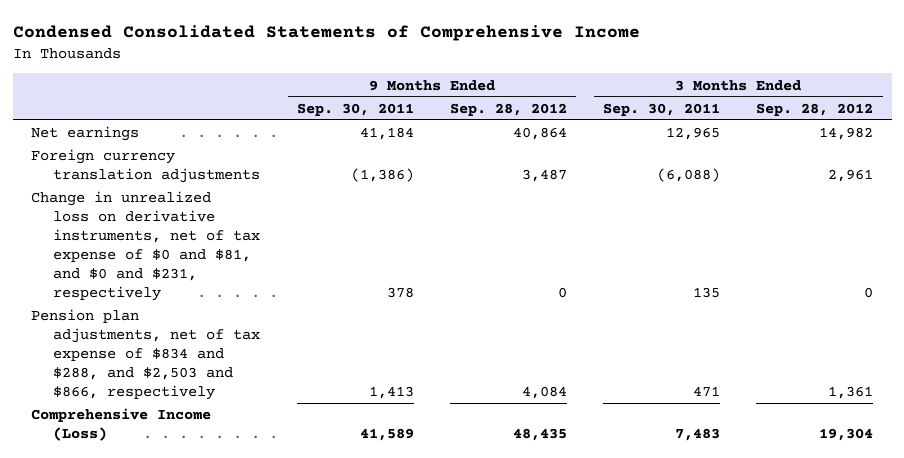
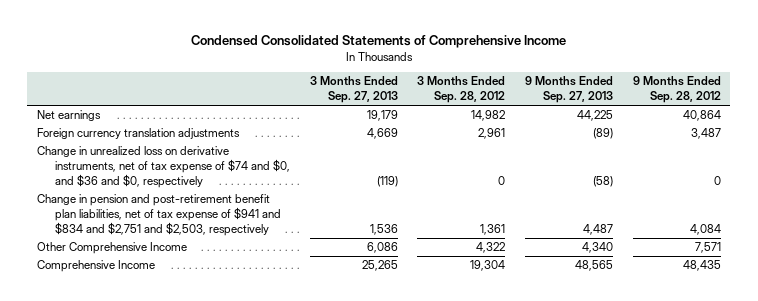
- | 9 Months Ended Sep. 30, 2011 | 9 Months Ended Sep. 28, 2012 | 3 Months Ended Sep. 30, 2011 | 3 Months Ended Sep. 28, 2012
+ | 3 Months Ended Sep. 27, 2013 | 3 Months Ended Sep. 28, 2012 | 9 Months Ended Sep. 27, 2013 | 9 Months Ended Sep. 28, 2012
- Change in unrealized loss on derivative instruments, net of tax expense of $0 and $81, and $0 and $231, respectively | 378 | 0 | 135 | 0
- Pension plan adjustments, net of tax expense of $834 and $288, and $2,503 and $866, respectively | 1,413 | 4,084 | 471 | 1,361
- Comprehensive Income (Loss) | 41,589 | 48,435 | 7,483 | 19,304
+ Change in unrealized loss on derivative instruments, net of tax expense of $74 and $0, and $36 and $0, respectively | (119) | 0 | (58) | 0
+ Change in pension and post-retirement benefit plan liabilities, net of tax expense of $941 and $834 and $2,751 and $2,503, respectively | 1,536 | 1,361 | 4,487 | 4,084
+ Other Comprehensive Income | 6,086 | 4,322 | 4,340 | 7,571
+ Comprehensive Income | 25,265 | 19,304 | 48,565 | 48,435

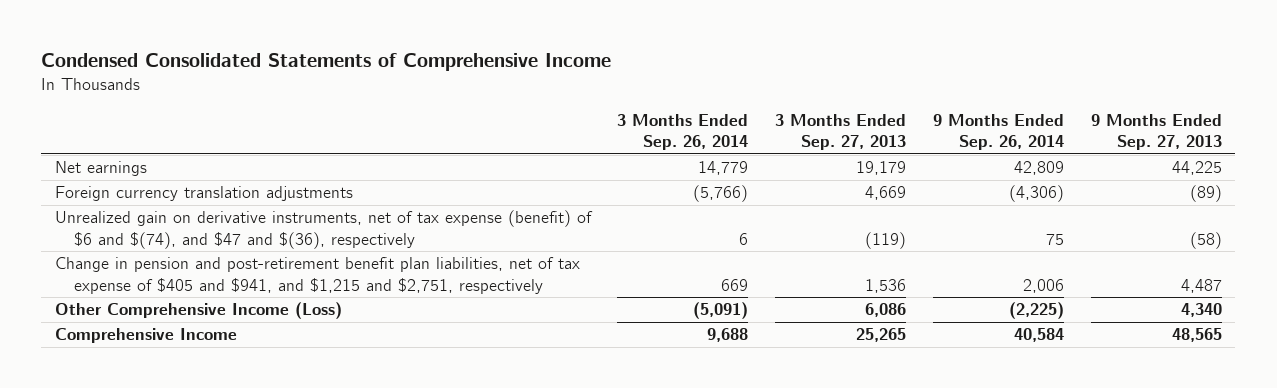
- | 3 Months Ended Sep. 27, 2013 | 3 Months Ended Sep. 28, 2012 | 9 Months Ended Sep. 27, 2013 | 9 Months Ended Sep. 28, 2012
+ | 3 Months Ended Sep. 26, 2014 | 3 Months Ended Sep. 27, 2013 | 9 Months Ended Sep. 26, 2014 | 9 Months Ended Sep. 27, 2013
- Change in unrealized loss on derivative instruments, net of tax expense of $74 and $0, and $36 and $0, respectively | (119) | 0 | (58) | 0
- Change in pension and post-retirement benefit plan liabilities, net of tax expense of $941 and $834 and $2,751 and $2,503, respectively | 1,536 | 1,361 | 4,487 | 4,084
- Other Comprehensive Income | 6,086 | 4,322 | 4,340 | 7,571
+ Unrealized gain on derivative instruments, net of tax expense (benefit) of $6 and $(74), and $47 and $(36), respectively | 6 | (119) | 75 | (58)
+ Change in pension and post-retirement benefit plan liabilities, net of tax expense of $405 and $941, and $1,215 and $2,751, respectively | 669 | 1,536 | 2,006 | 4,487
+ Other Comprehensive Income (Loss) | (5,091) | 6,086 | (2,225) | 4,340

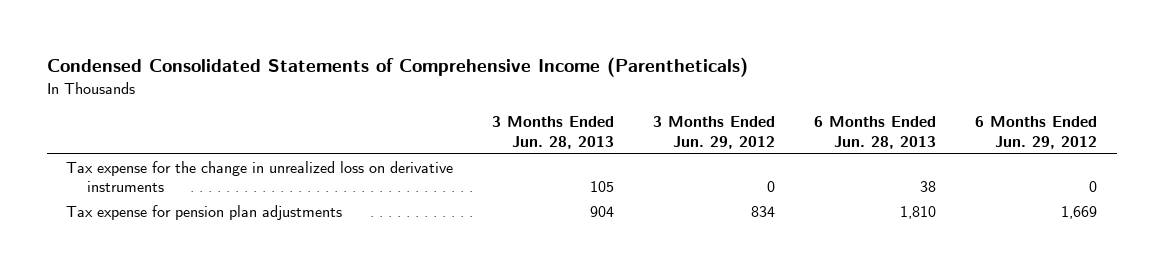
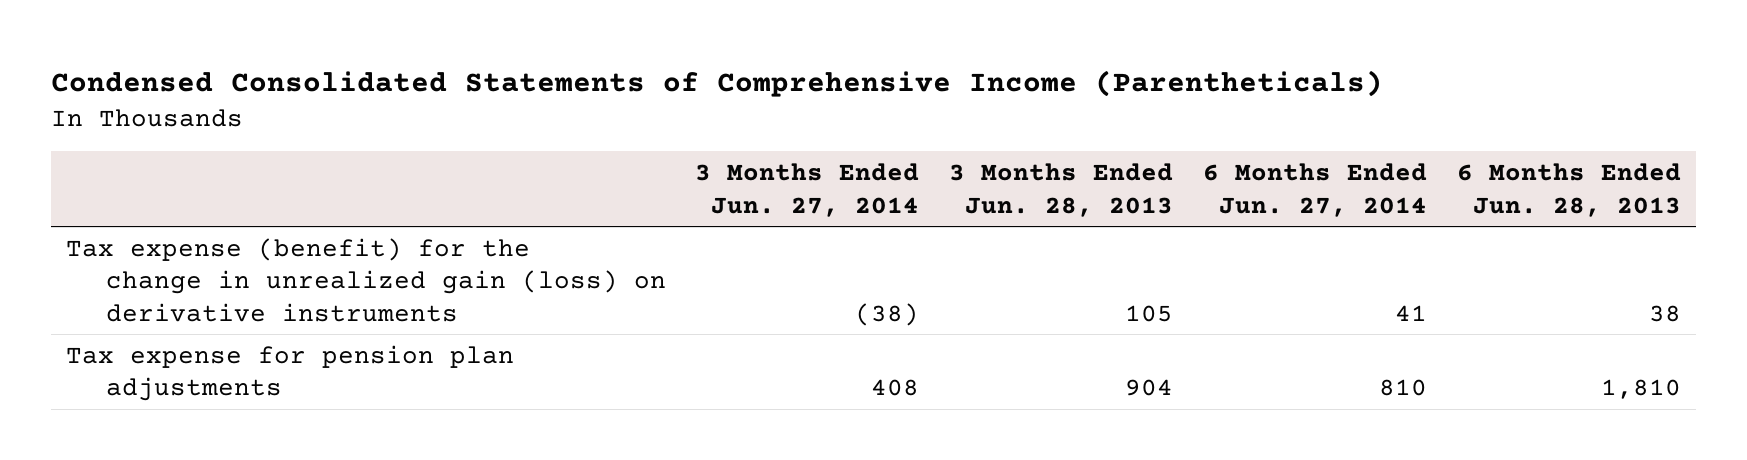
- | 3 Months Ended Jun. 28, 2013 | 3 Months Ended Jun. 29, 2012 | 6 Months Ended Jun. 28, 2013 | 6 Months Ended Jun. 29, 2012
+ | 3 Months Ended Jun. 27, 2014 | 3 Months Ended Jun. 28, 2013 | 6 Months Ended Jun. 27, 2014 | 6 Months Ended Jun. 28, 2013
- Tax expense for the change in unrealized loss on derivative instruments | 105 | 0 | 38 | 0
+ Tax expense (benefit) for the change in unrealized gain (loss) on derivative instruments | (38) | 105 | 41 | 38

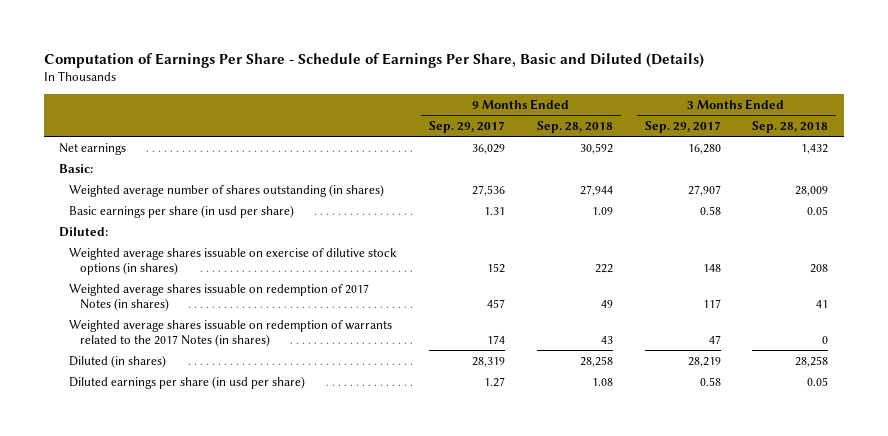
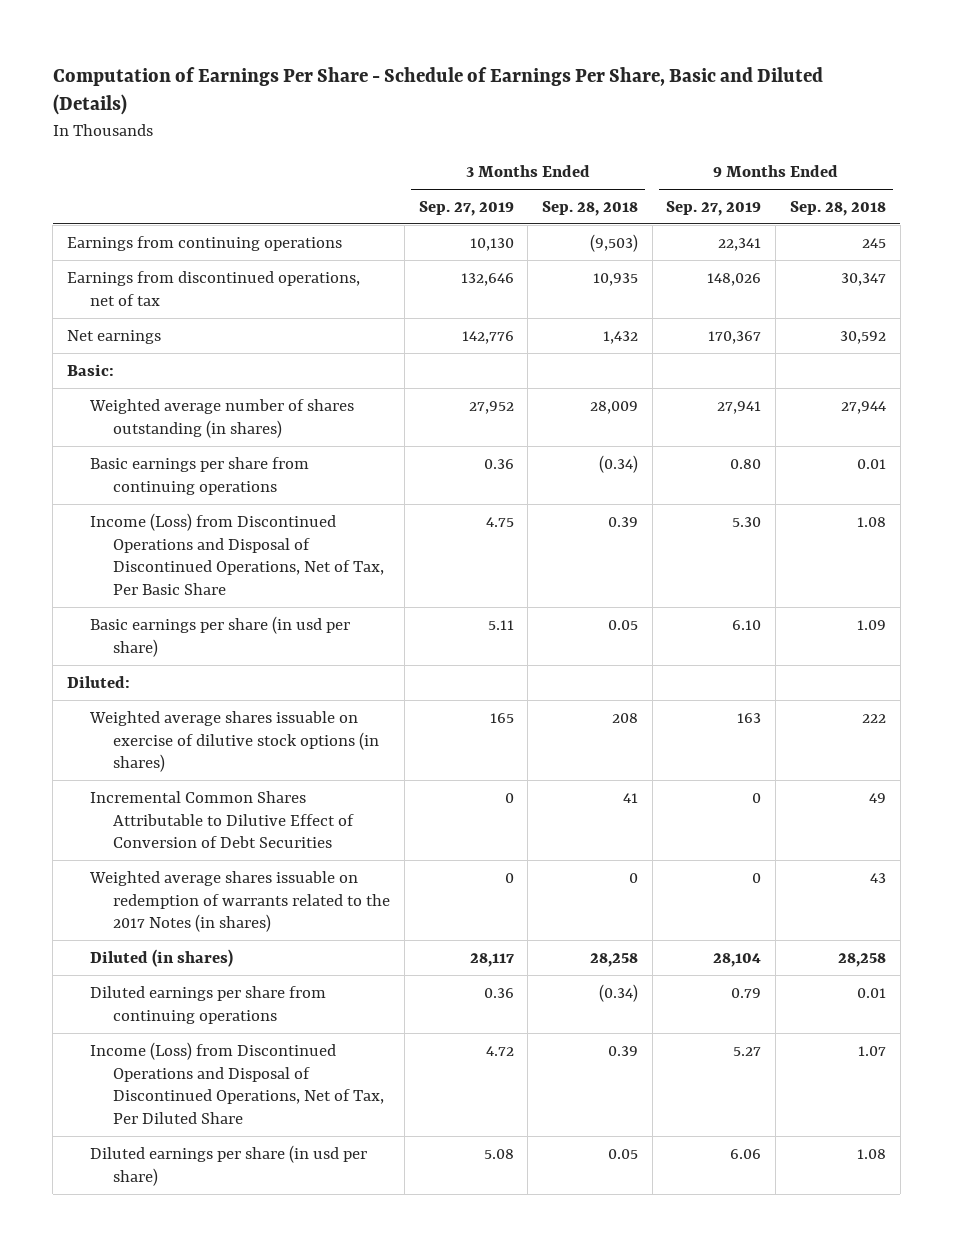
- | 9 Months Ended Sep. 29, 2017 | 9 Months Ended Sep. 28, 2018 | 3 Months Ended Sep. 29, 2017 | 3 Months Ended Sep. 28, 2018
+ | 3 Months Ended Sep. 27, 2019 | 3 Months Ended Sep. 28, 2018 | 9 Months Ended Sep. 27, 2019 | 9 Months Ended Sep. 28, 2018
+ Earnings from continuing operations | 10,130 | (9,503) | 22,341 | 245
+ Earnings from discontinued operations, net of tax | 132,646 | 10,935 | 148,026 | 30,347
+ Basic earnings per share from continuing operations | 0.36 | (0.34) | 0.80 | 0.01
+ Income (Loss) from Discontinued Operations and Disposal of Discontinued Operations, Net of Tax, Per Basic Share | 4.75 | 0.39 | 5.30 | 1.08
- Weighted average shares issuable on redemption of 2017 Notes (in shares) | 457 | 49 | 117 | 41
+ Incremental Common Shares Attributable to Dilutive Effect of Conversion of Debt Securities | 0 | 41 | 0 | 49
+ Diluted earnings per share from continuing operations | 0.36 | (0.34) | 0.79 | 0.01
+ Income (Loss) from Discontinued Operations and Disposal of Discontinued Operations, Net of Tax, Per Diluted Share | 4.72 | 0.39 | 5.27 | 1.07

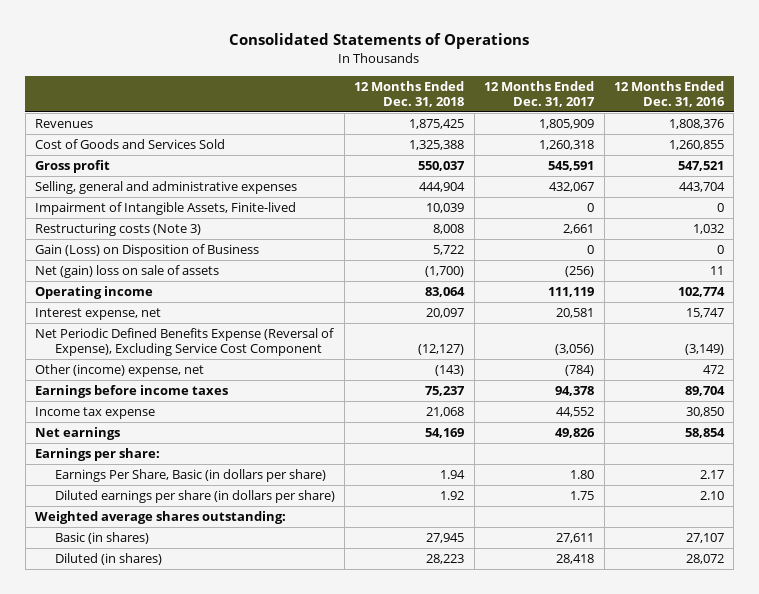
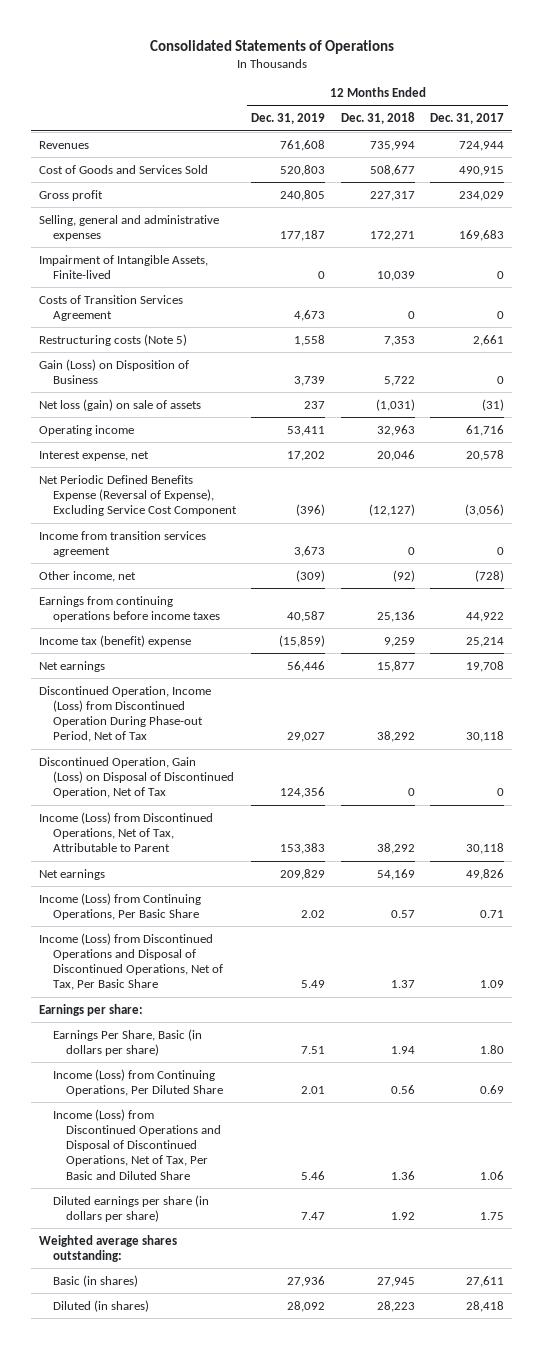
- | 12 Months Ended Dec. 31, 2018 | 12 Months Ended Dec. 31, 2017 | 12 Months Ended Dec. 31, 2016
+ | 12 Months Ended Dec. 31, 2019 | 12 Months Ended Dec. 31, 2018 | 12 Months Ended Dec. 31, 2017
- Revenues | 1,875,425 | 1,805,909 | 1,808,376
- Cost of Goods and Services Sold | 1,325,388 | 1,260,318 | 1,260,855
- Gross profit | 550,037 | 545,591 | 547,521
- Selling, general and administrative expenses | 444,904 | 432,067 | 443,704
+ Revenues | 761,608 | 735,994 | 724,944
+ Cost of Goods and Services Sold | 520,803 | 508,677 | 490,915
+ Gross profit | 240,805 | 227,317 | 234,029
+ Selling, general and administrative expenses | 177,187 | 172,271 | 169,683
- Restructuring costs (Note 3) | 8,008 | 2,661 | 1,032
+ Costs of Transition Services Agreement | 4,673 | 0 | 0
+ Restructuring costs (Note 5) | 1,558 | 7,353 | 2,661
- Net (gain) loss on sale of assets | (1,700) | (256) | 11
- Operating income | 83,064 | 111,119 | 102,774
- Interest expense, net | 20,097 | 20,581 | 15,747
+ Net loss (gain) on sale of assets | 237 | (1,031) | (31)
+ Operating income | 53,411 | 32,963 | 61,716
+ Interest expense, net | 17,202 | 20,046 | 20,578
- Other (income) expense, net | (143) | (784) | 472
- Earnings before income taxes | 75,237 | 94,378 | 89,704
- Income tax expense | 21,068 | 44,552 | 30,850
+ Income from transition services agreement | 3,673 | 0 | 0
+ Other income, net | (309) | (92) | (728)
+ Earnings from continuing operations before income taxes | 40,587 | 25,136 | 44,922
+ Income tax (benefit) expense | (15,859) | 9,259 | 25,214
+ Net earnings | 56,446 | 15,877 | 19,708
+ Discontinued Operation, Income (Loss) from Discontinued Operation During Phase-out Period, Net of Tax | 29,027 | 38,292 | 30,118
+ Discontinued Operation, Gain (Loss) on Disposal of Discontinued Operation, Net of Tax | 124,356 | 0 | 0
+ Income (Loss) from Discontinued Operations, Net of Tax, Attributable to Parent | 153,383 | 38,292 | 30,118
+ Income (Loss) from Continuing Operations, Per Basic Share | 2.02 | 0.57 | 0.71
+ Income (Loss) from Discontinued Operations and Disposal of Discontinued Operations, Net of Tax, Per Basic Share | 5.49 | 1.37 | 1.09
+ Income (Loss) from Continuing Operations, Per Diluted Share | 2.01 | 0.56 | 0.69
+ Income (Loss) from Discontinued Operations and Disposal of Discontinued Operations, Net of Tax, Per Basic and Diluted Share | 5.46 | 1.36 | 1.06

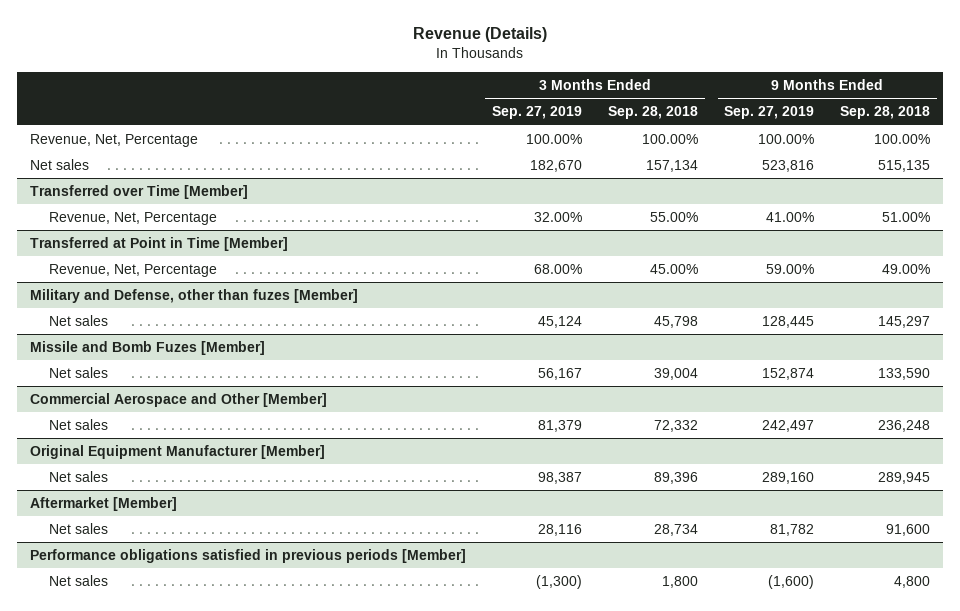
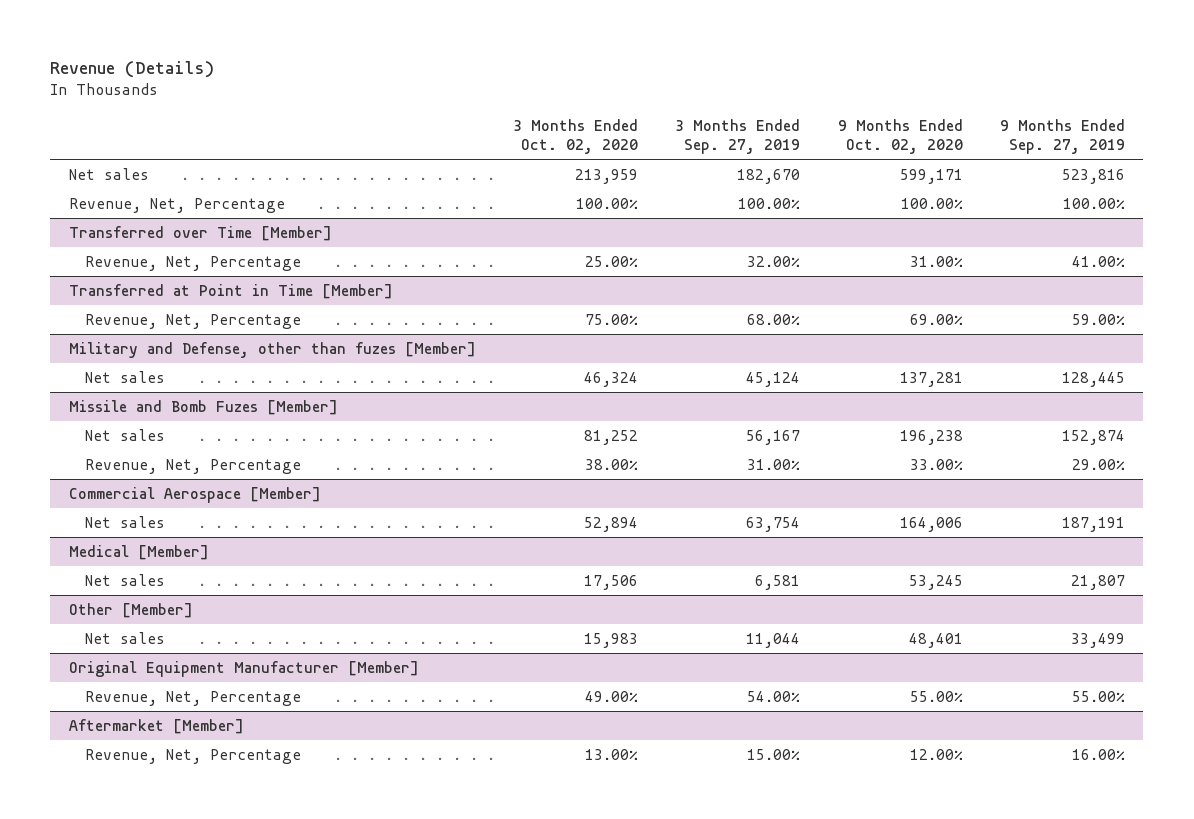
- | 3 Months Ended Sep. 27, 2019 | 3 Months Ended Sep. 28, 2018 | 9 Months Ended Sep. 27, 2019 | 9 Months Ended Sep. 28, 2018
+ | 3 Months Ended Oct. 02, 2020 | 3 Months Ended Sep. 27, 2019 | 9 Months Ended Oct. 02, 2020 | 9 Months Ended Sep. 27, 2019
moved down: Revenue, Net, Percentage | 100.00% | 100.00% | 100.00% | 100.00%
- Commercial Aerospace and Other [Member]
- Net sales | 81,379 | 72,332 | 242,497 | 236,248
@ Missile and Bomb Fuzes [Member]
+ Revenue, Net, Percentage | 38.00% | 31.00% | 33.00% | 29.00%
+ Commercial Aerospace [Member]
+ Net sales | 52,894 | 63,754 | 164,006 | 187,191
+ Medical [Member]
+ Net sales | 17,506 | 6,581 | 53,245 | 21,807
+ Other [Member]
+ Net sales | 15,983 | 11,044 | 48,401 | 33,499
@ Original Equipment Manufacturer [Member]
- Net sales | 98,387 | 89,396 | 289,160 | 289,945
+ Revenue, Net, Percentage | 49.00% | 54.00% | 55.00% | 55.00%
@ Aftermarket [Member]
- Net sales | 28,116 | 28,734 | 81,782 | 91,600
- Performance obligations satisfied in previous periods [Member]
- Net sales | (1,300) | 1,800 | (1,600) | 4,800
@ Aftermarket [Member]
+ Revenue, Net, Percentage | 13.00% | 15.00% | 12.00% | 16.00%

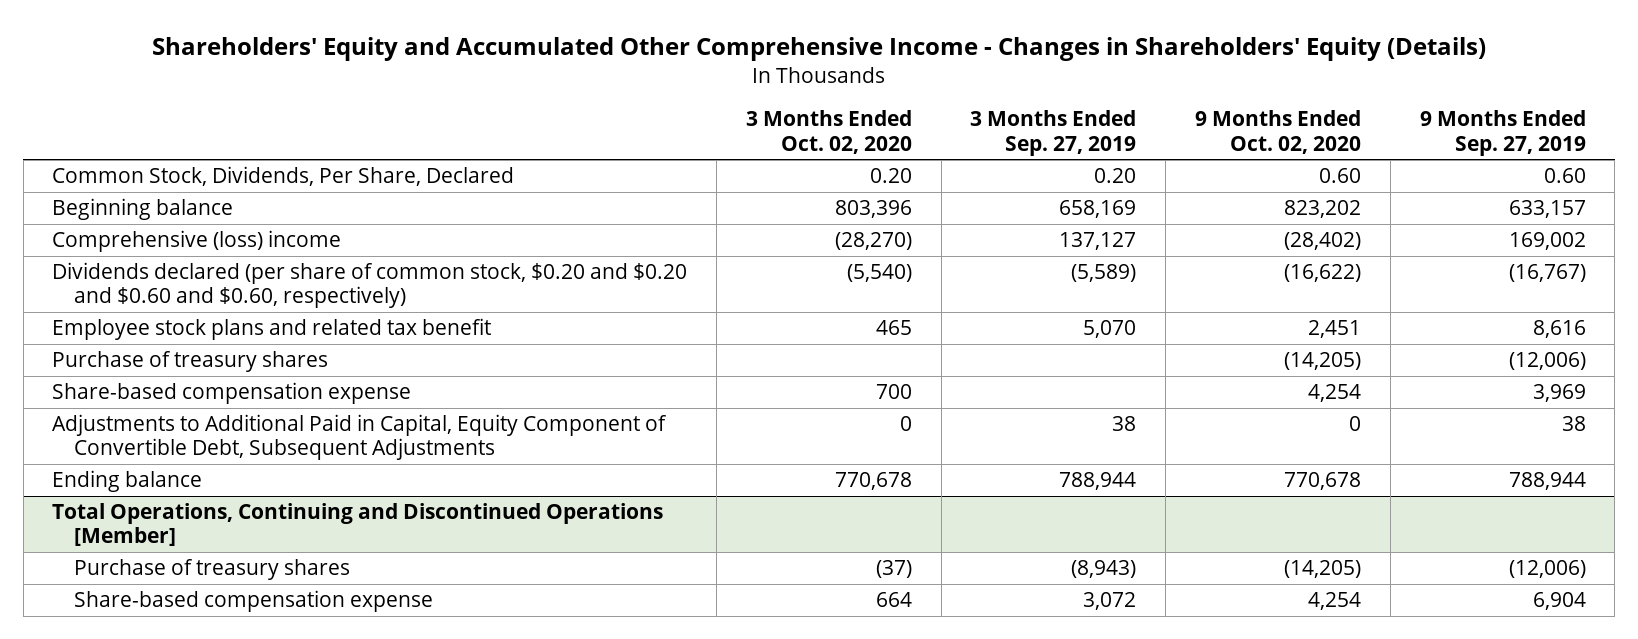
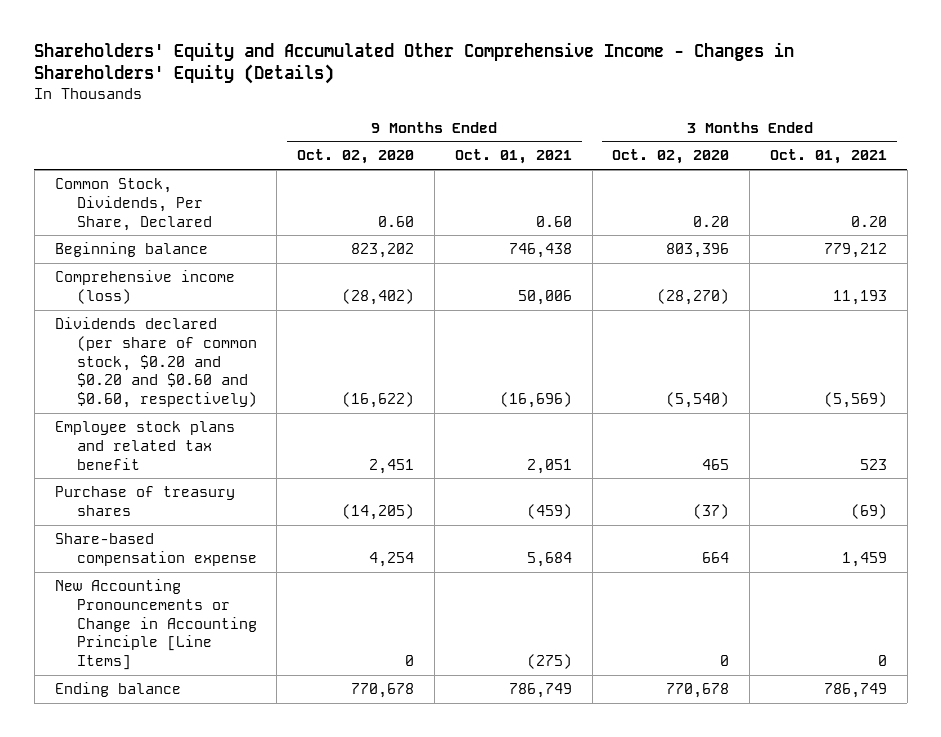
- | 3 Months Ended Oct. 02, 2020 | 3 Months Ended Sep. 27, 2019 | 9 Months Ended Oct. 02, 2020 | 9 Months Ended Sep. 27, 2019
+ | 9 Months Ended Oct. 02, 2020 | 9 Months Ended Oct. 01, 2021 | 3 Months Ended Oct. 02, 2020 | 3 Months Ended Oct. 01, 2021
- Comprehensive (loss) income | (28,270) | 137,127 | (28,402) | 169,002
+ Comprehensive income (loss) | (28,402) | 50,006 | (28,270) | 11,193
- Purchase of treasury shares | | | (14,205) | (12,006)
- Share-based compensation expense | 700 | | 4,254 | 3,969
- Adjustments to Additional Paid in Capital, Equity Component of Convertible Debt, Subsequent Adjustments | 0 | 38 | 0 | 38
- Total Operations, Continuing and Discontinued Operations [Member]
+ New Accounting Pronouncements or Change in Accounting Principle [Line Items] | 0 | (275) | 0 | 0
moved down: Ending balance | 770,678 | 786,749 | 770,678 | 786,749

